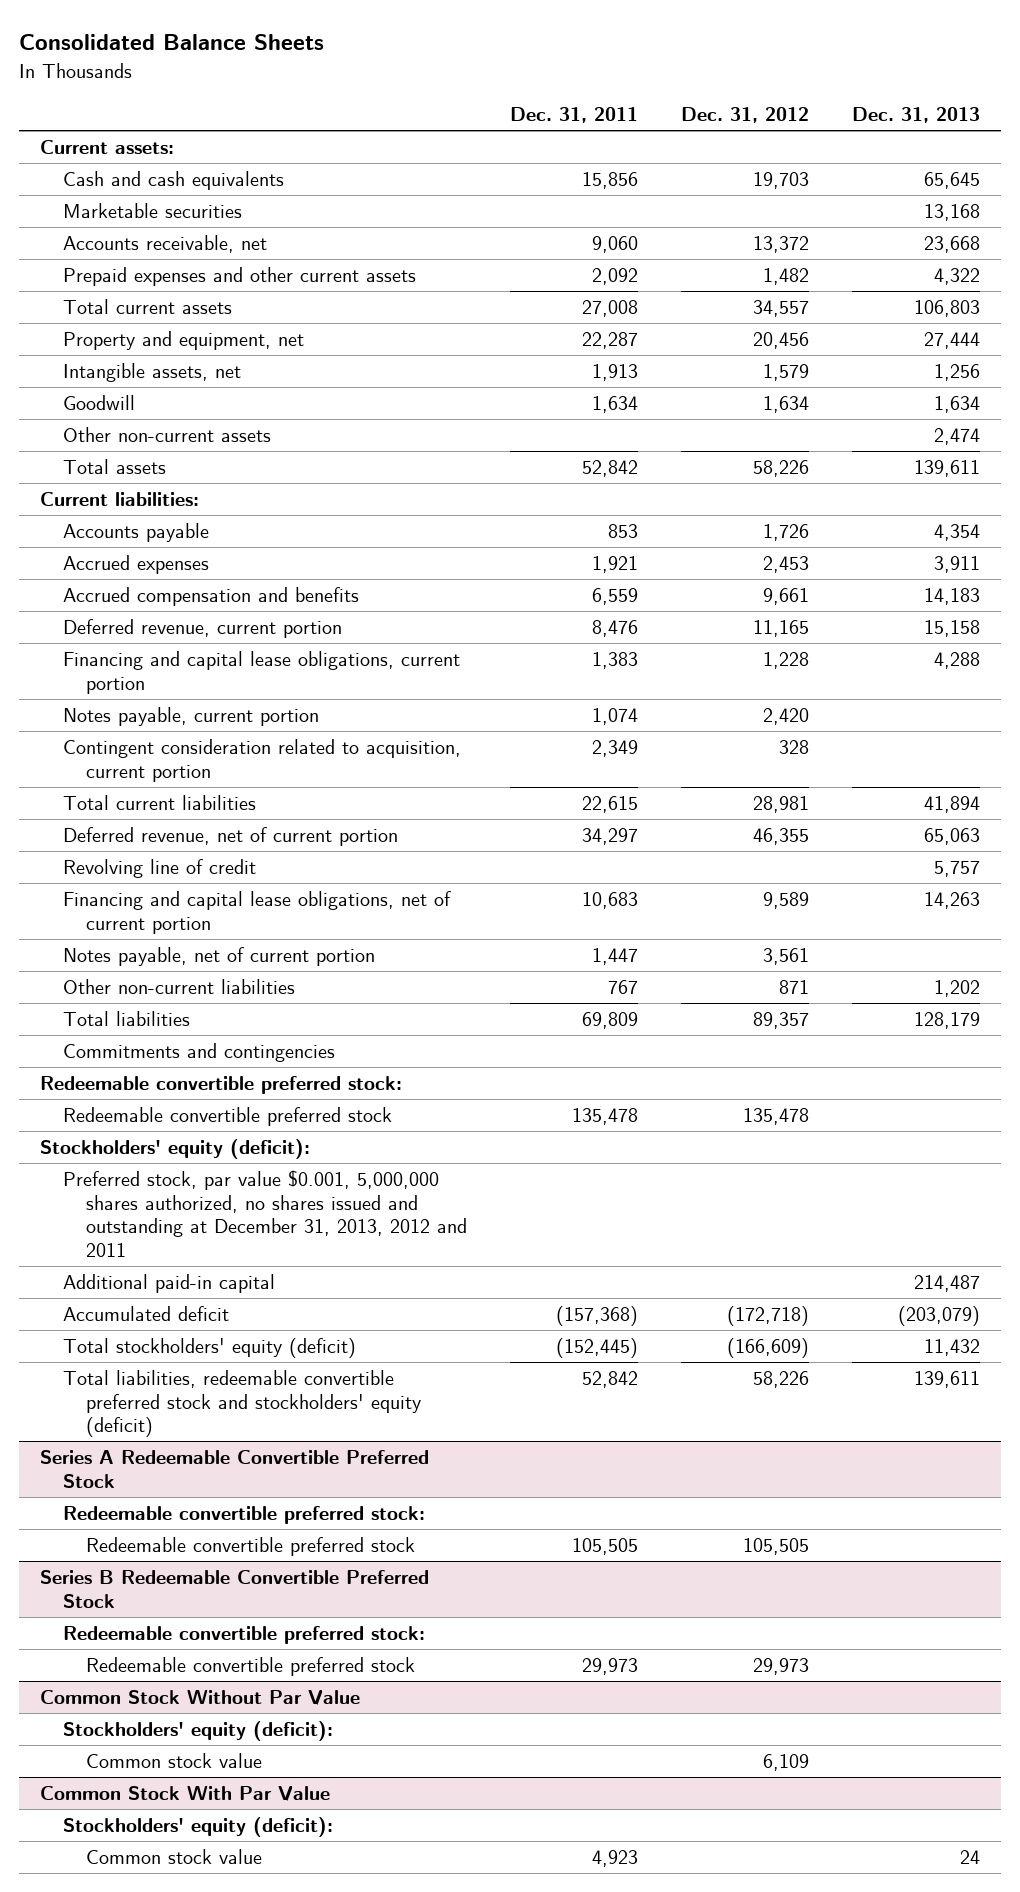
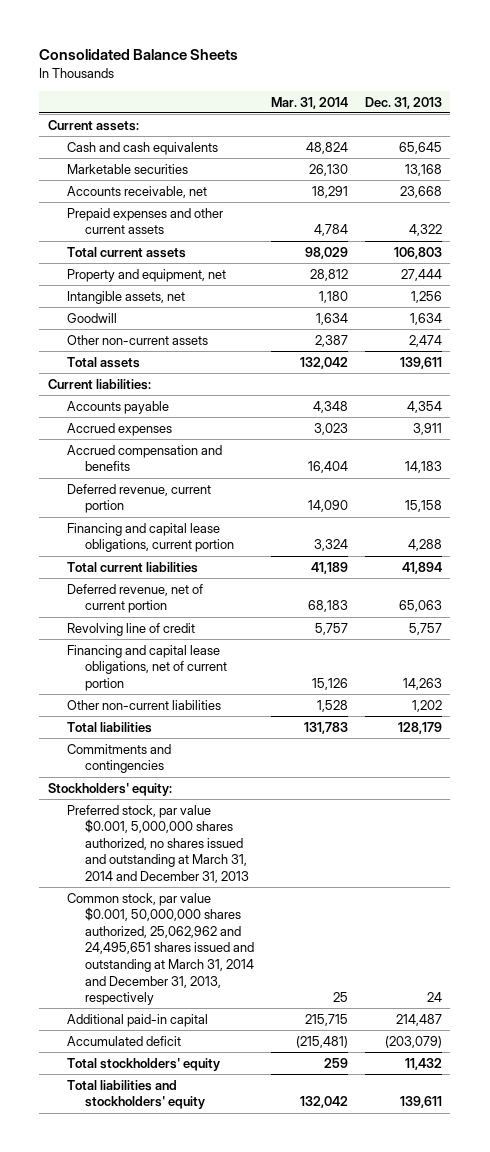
- | Dec. 31, 2011 | Dec. 31, 2012 | Dec. 31, 2013
+ | Mar. 31, 2014 | Dec. 31, 2013
- Notes payable, current portion | 1,074 | 2,420 |
- Contingent consideration related to acquisition, current portion | 2,349 | 328 |
- Notes payable, net of current portion | 1,447 | 3,561 |
- Redeemable convertible preferred stock:
- Redeemable convertible preferred stock | 135,478 | 135,478 |
- Stockholders' equity (deficit):
- Preferred stock, par value $0.001, 5,000,000 shares authorized, no shares issued and outstanding at December 31, 2013, 2012 and 2011
+ Stockholders' equity:
+ Preferred stock, par value $0.001, 5,000,000 shares authorized, no shares issued and outstanding at March 31, 2014 and December 31, 2013
+ Common stock, par value $0.001, 50,000,000 shares authorized, 25,062,962 and 24,495,651 shares issued and outstanding at March 31, 2014 and December 31, 2013, respectively | 25 | 24
- Total stockholders' equity (deficit) | (152,445) | (166,609) | 11,432
- Total liabilities, redeemable convertible preferred stock and stockholders' equity (deficit) | 52,842 | 58,226 | 139,611
- Series A Redeemable Convertible Preferred Stock
- Redeemable convertible preferred stock:
- Redeemable convertible preferred stock | 105,505 | 105,505 |
- Series B Redeemable Convertible Preferred Stock
- Redeemable convertible preferred stock:
- Redeemable convertible preferred stock | 29,973 | 29,973 |
- Common Stock Without Par Value
- Stockholders' equity (deficit):
- Common stock value | | 6,109 |
- Common Stock With Par Value
- Stockholders' equity (deficit):
- Common stock value | 4,923 | | 24
+ Total stockholders' equity | 259 | 11,432
+ Total liabilities and stockholders' equity | 132,042 | 139,611

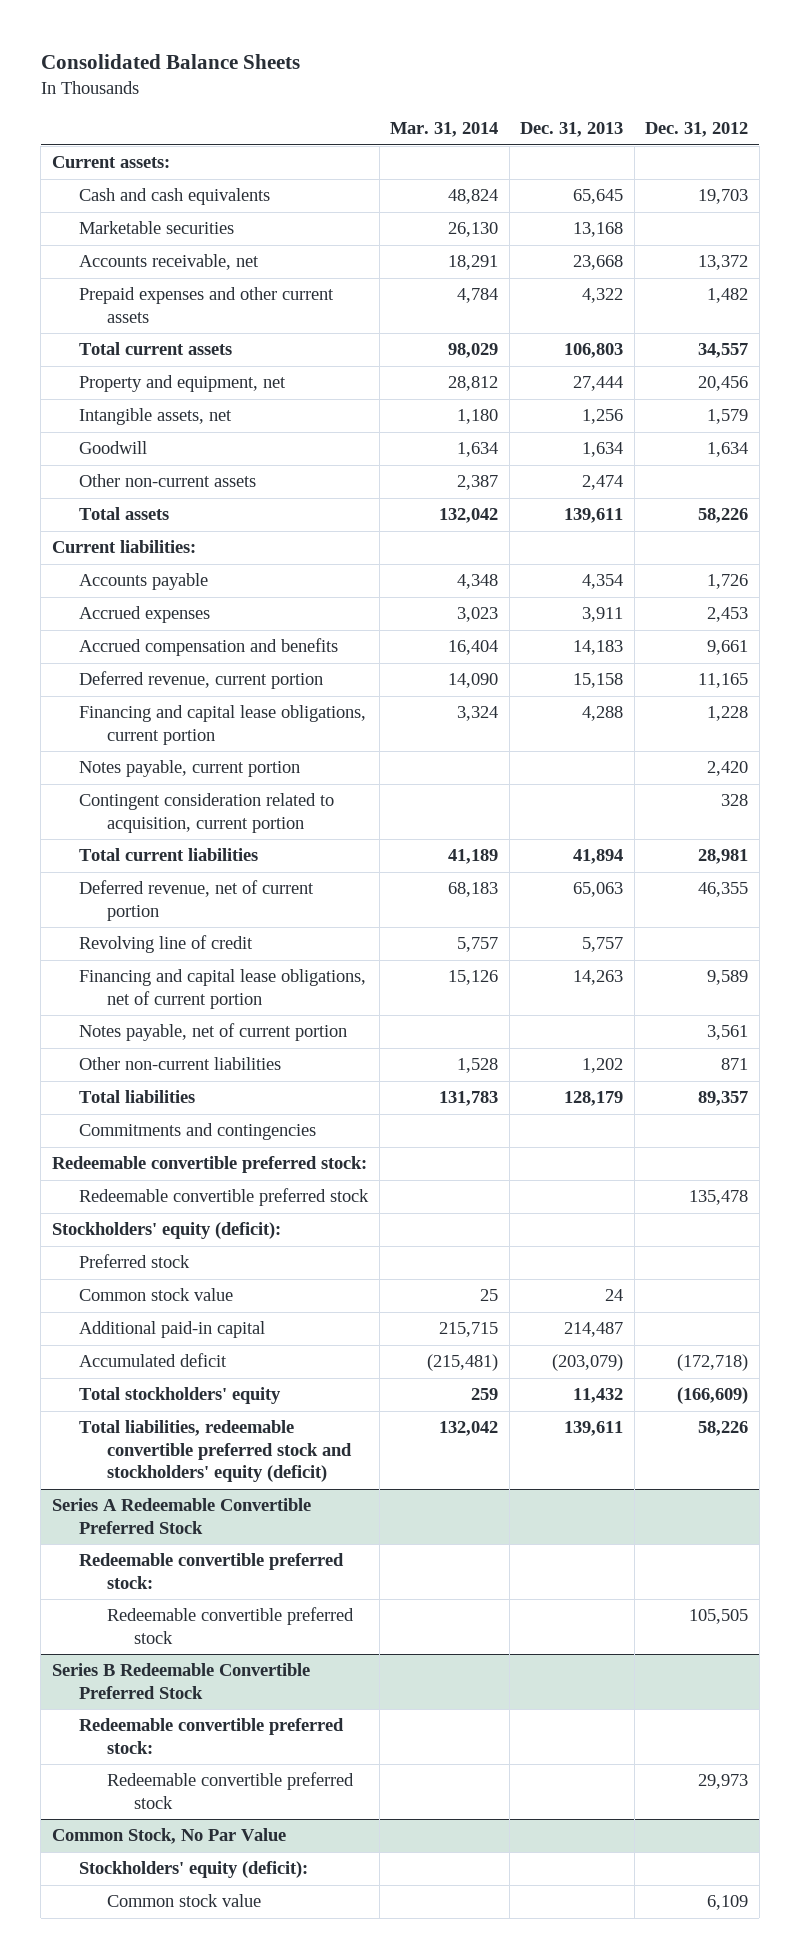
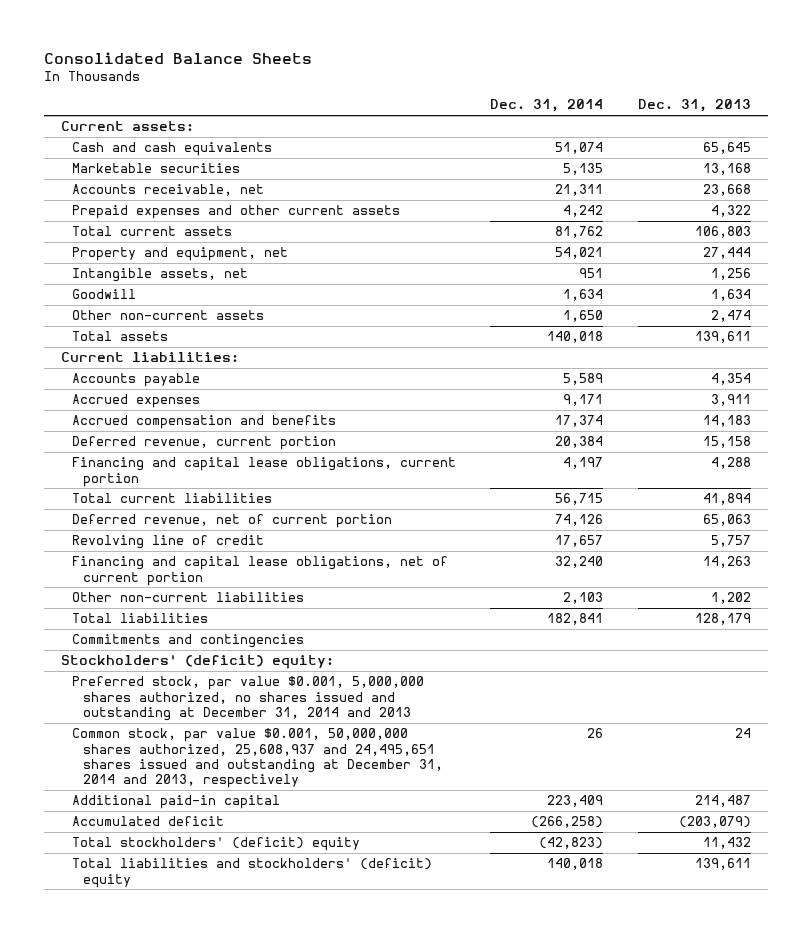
- | Mar. 31, 2014 | Dec. 31, 2013 | Dec. 31, 2012
+ | Dec. 31, 2014 | Dec. 31, 2013
- Notes payable, current portion | | | 2,420
- Contingent consideration related to acquisition, current portion | | | 328
- Notes payable, net of current portion | | | 3,561
- Redeemable convertible preferred stock:
- Redeemable convertible preferred stock | | | 135,478
- Stockholders' equity (deficit):
- Preferred stock
- Common stock value | 25 | 24 |
+ Stockholders' (deficit) equity:
+ Preferred stock, par value $0.001, 5,000,000 shares authorized, no shares issued and outstanding at December 31, 2014 and 2013
+ Common stock, par value $0.001, 50,000,000 shares authorized, 25,608,937 and 24,495,651 shares issued and outstanding at December 31, 2014 and 2013, respectively | 26 | 24
- Total stockholders' equity | 259 | 11,432 | (166,609)
- Total liabilities, redeemable convertible preferred stock and stockholders' equity (deficit) | 132,042 | 139,611 | 58,226
- Series A Redeemable Convertible Preferred Stock
- Redeemable convertible preferred stock:
- Redeemable convertible preferred stock | | | 105,505
- Series B Redeemable Convertible Preferred Stock
- Redeemable convertible preferred stock:
- Redeemable convertible preferred stock | | | 29,973
- Common Stock, No Par Value
- Stockholders' equity (deficit):
- Common stock value | | | 6,109
+ Total stockholders' (deficit) equity | (42,823) | 11,432
+ Total liabilities and stockholders' (deficit) equity | 140,018 | 139,611

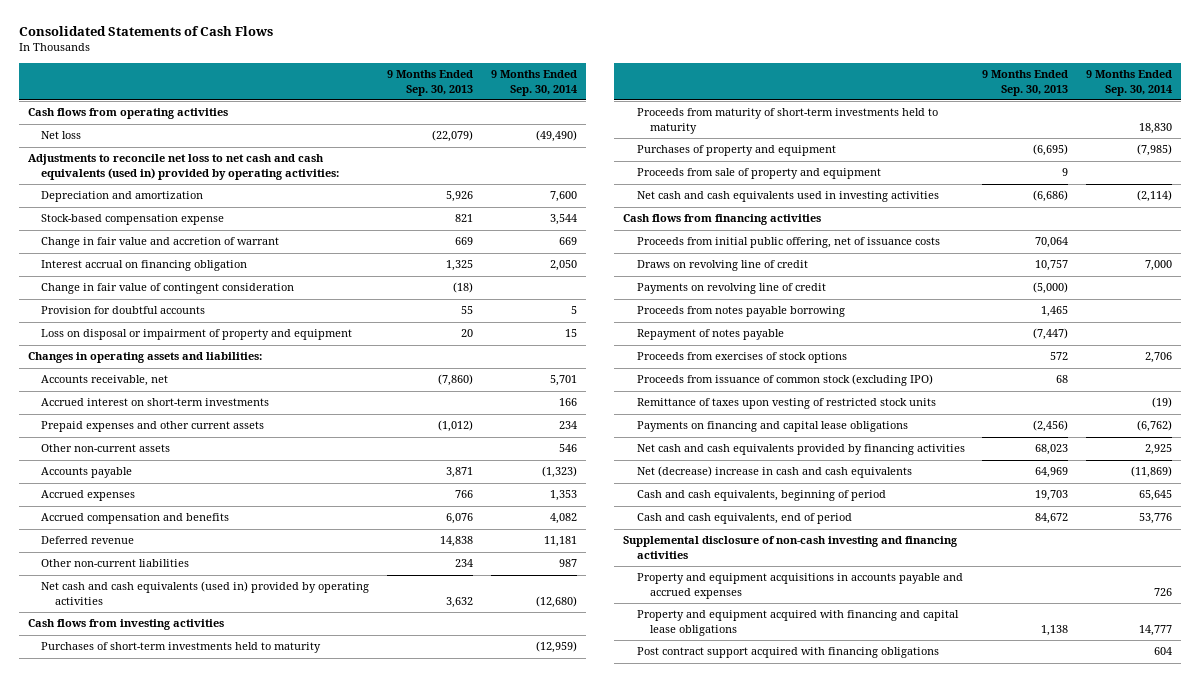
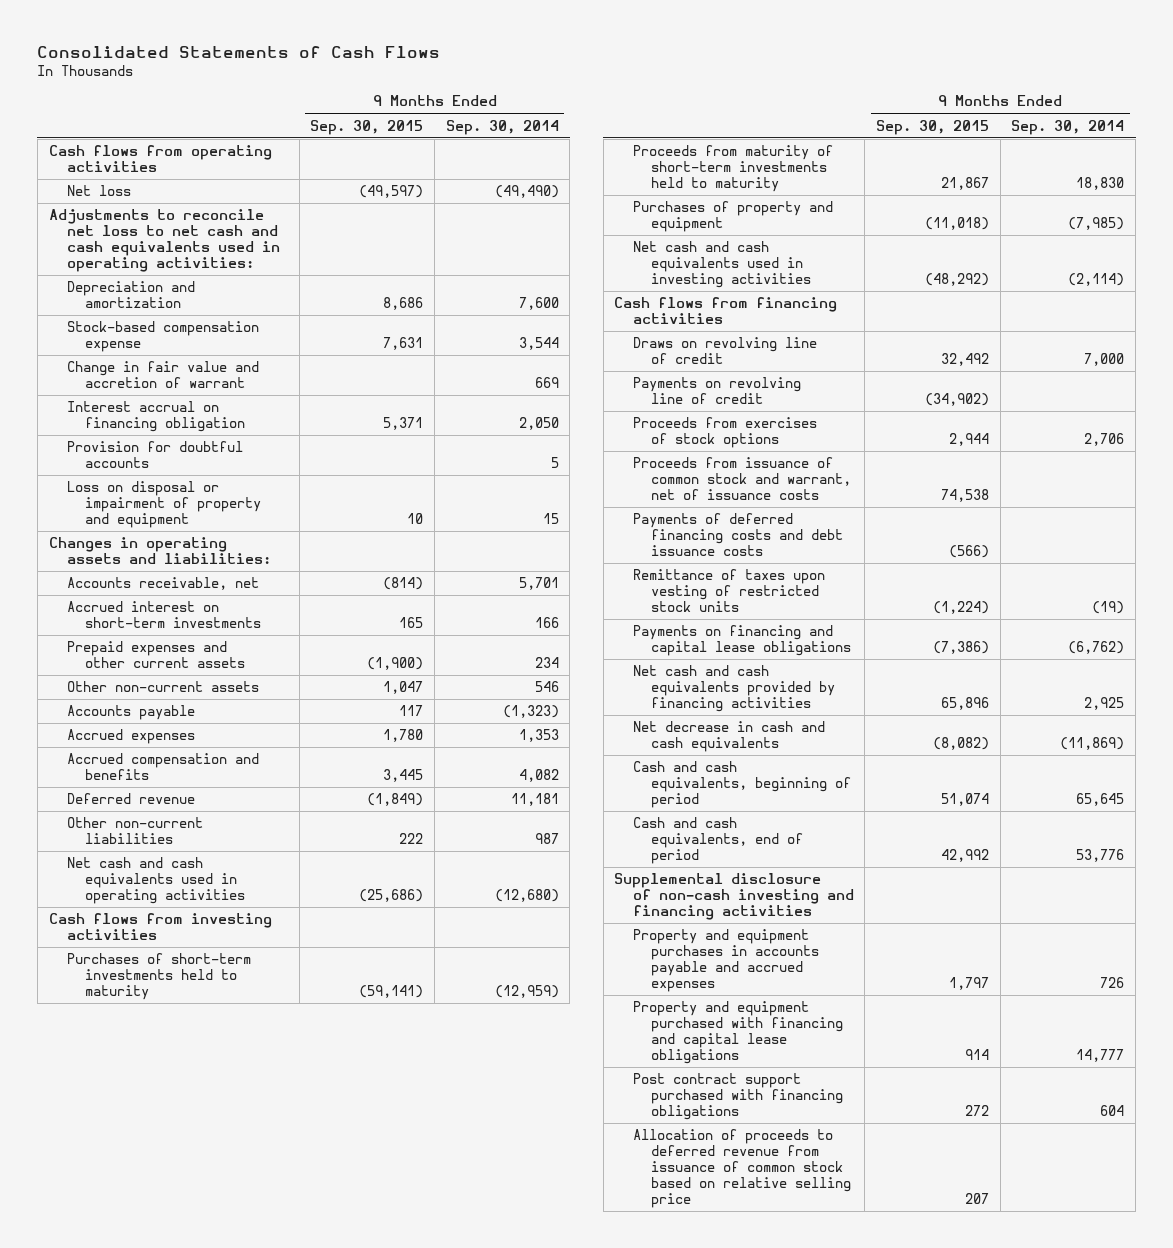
- | 9 Months Ended Sep. 30, 2013 | 9 Months Ended Sep. 30, 2014
+ | 9 Months Ended Sep. 30, 2015 | 9 Months Ended Sep. 30, 2014
- Adjustments to reconcile net loss to net cash and cash equivalents (used in) provided by operating activities:
+ Adjustments to reconcile net loss to net cash and cash equivalents used in operating activities:
- Change in fair value of contingent consideration | (18) |
- Net cash and cash equivalents (used in) provided by operating activities | 3,632 | (12,680)
+ Net cash and cash equivalents used in operating activities | (25,686) | (12,680)
- Proceeds from sale of property and equipment | 9 |
- Proceeds from initial public offering, net of issuance costs | 70,064 |
- Proceeds from notes payable borrowing | 1,465 |
- Repayment of notes payable | (7,447) |
- Proceeds from issuance of common stock (excluding IPO) | 68 |
+ Proceeds from issuance of common stock and warrant, net of issuance costs | 74,538 |
+ Payments of deferred financing costs and debt issuance costs | (566) |
- Net (decrease) increase in cash and cash equivalents | 64,969 | (11,869)
+ Net decrease in cash and cash equivalents | (8,082) | (11,869)
- Property and equipment acquisitions in accounts payable and accrued expenses | | 726
- Property and equipment acquired with financing and capital lease obligations | 1,138 | 14,777
- Post contract support acquired with financing obligations | | 604
+ Property and equipment purchases in accounts payable and accrued expenses | 1,797 | 726
+ Property and equipment purchased with financing and capital lease obligations | 914 | 14,777
+ Post contract support purchased with financing obligations | 272 | 604
+ Allocation of proceeds to deferred revenue from issuance of common stock based on relative selling price | 207 |

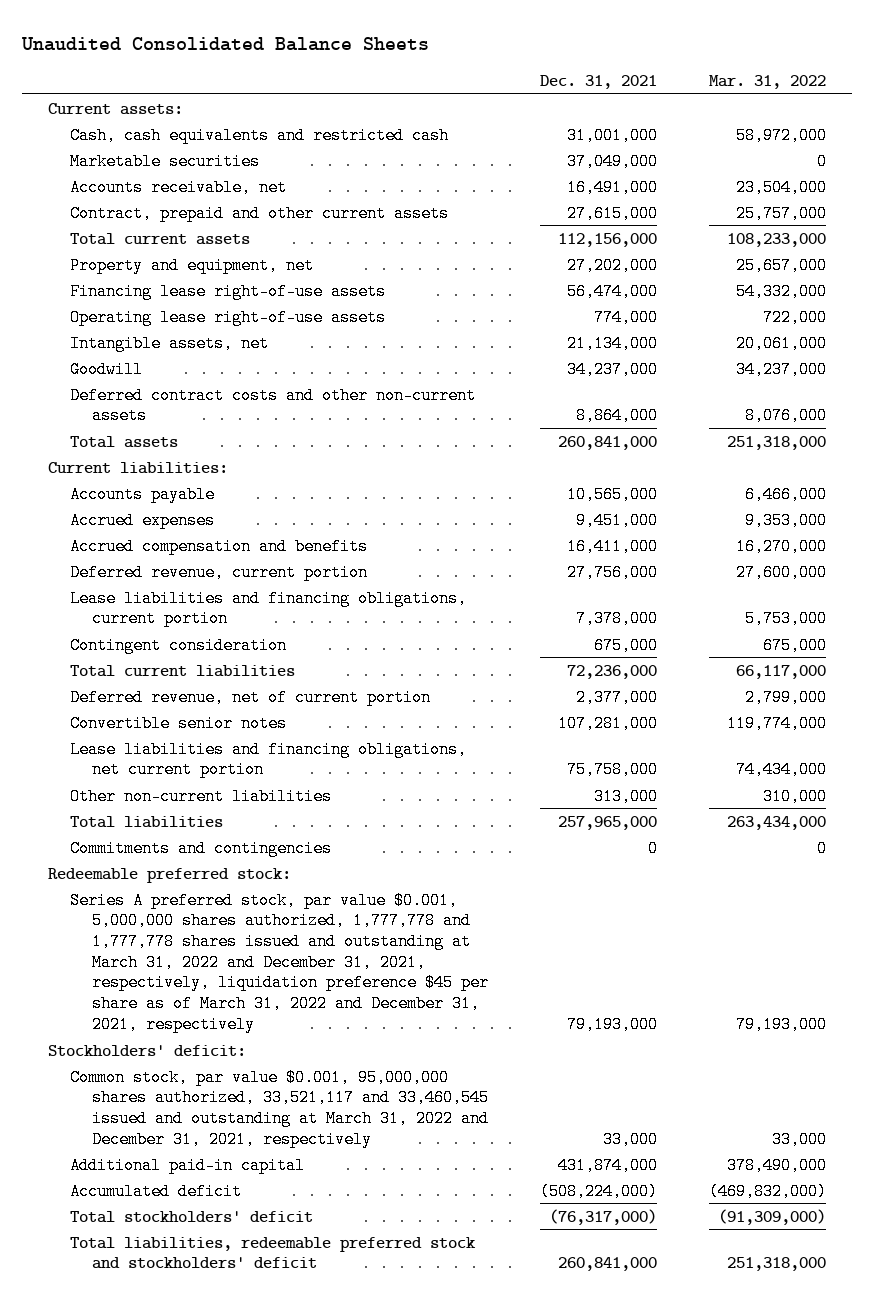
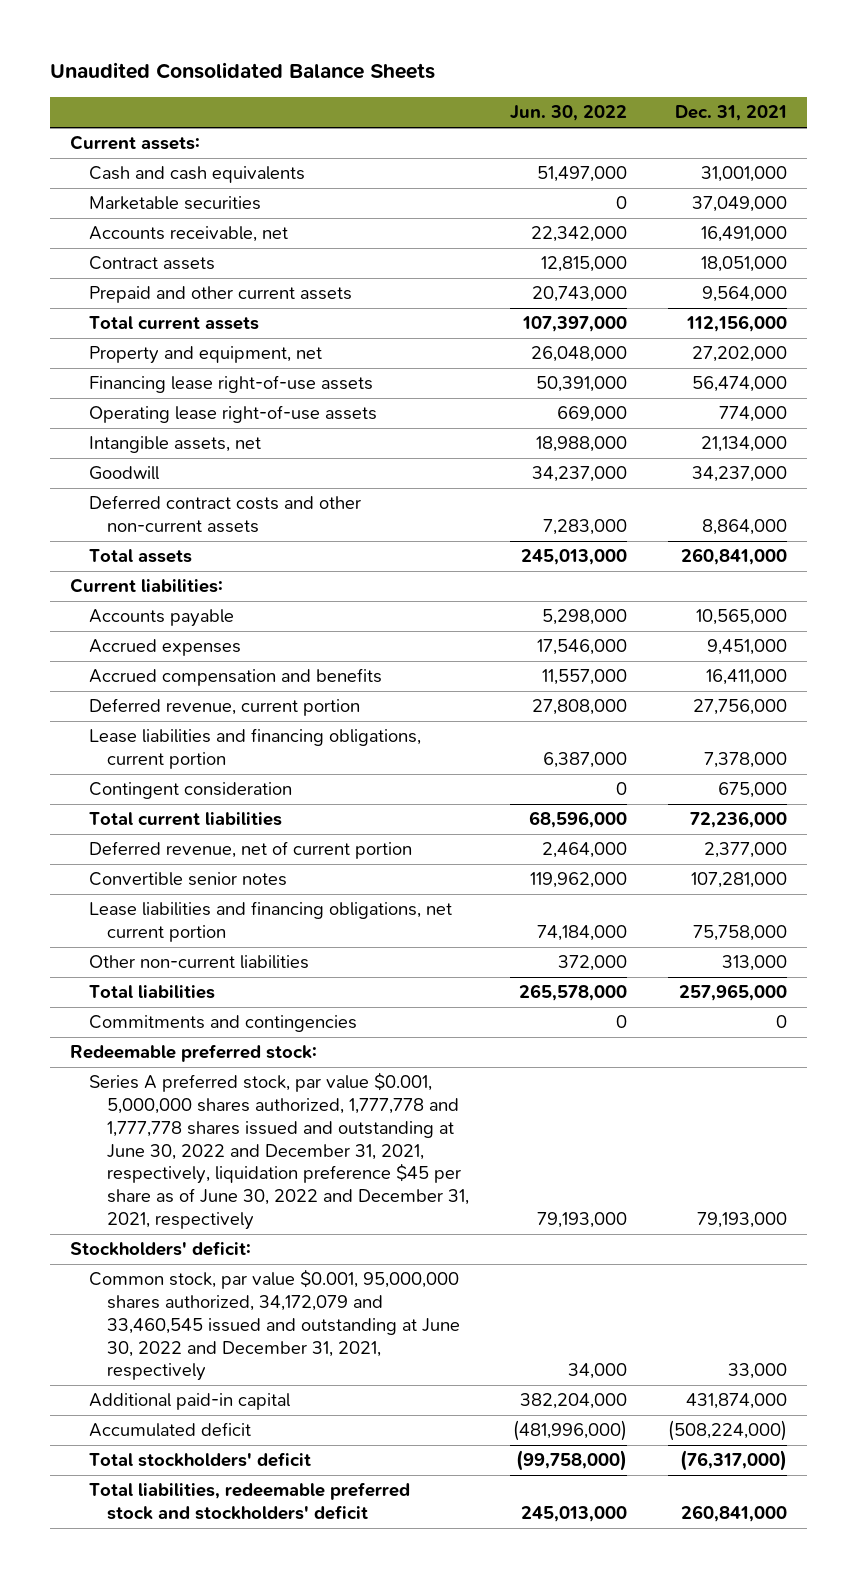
- | Dec. 31, 2021 | Mar. 31, 2022
+ | Jun. 30, 2022 | Dec. 31, 2021
- Cash, cash equivalents and restricted cash | 31,001,000 | 58,972,000
+ Cash and cash equivalents | 51,497,000 | 31,001,000
- Contract, prepaid and other current assets | 27,615,000 | 25,757,000
+ Contract assets | 12,815,000 | 18,051,000
+ Prepaid and other current assets | 20,743,000 | 9,564,000
- Series A preferred stock, par value $0.001, 5,000,000 shares authorized, 1,777,778 and 1,777,778 shares issued and outstanding at March 31, 2022 and December 31, 2021, respectively, liquidation preference $45 per share as of March 31, 2022 and December 31, 2021, respectively | 79,193,000 | 79,193,000
+ Series A preferred stock, par value $0.001, 5,000,000 shares authorized, 1,777,778 and 1,777,778 shares issued and outstanding at June 30, 2022 and December 31, 2021, respectively, liquidation preference $45 per share as of June 30, 2022 and December 31, 2021, respectively | 79,193,000 | 79,193,000
- Common stock, par value $0.001, 95,000,000 shares authorized, 33,521,117 and 33,460,545 issued and outstanding at March 31, 2022 and December 31, 2021, respectively | 33,000 | 33,000
+ Common stock, par value $0.001, 95,000,000 shares authorized, 34,172,079 and 33,460,545 issued and outstanding at June 30, 2022 and December 31, 2021, respectively | 34,000 | 33,000

